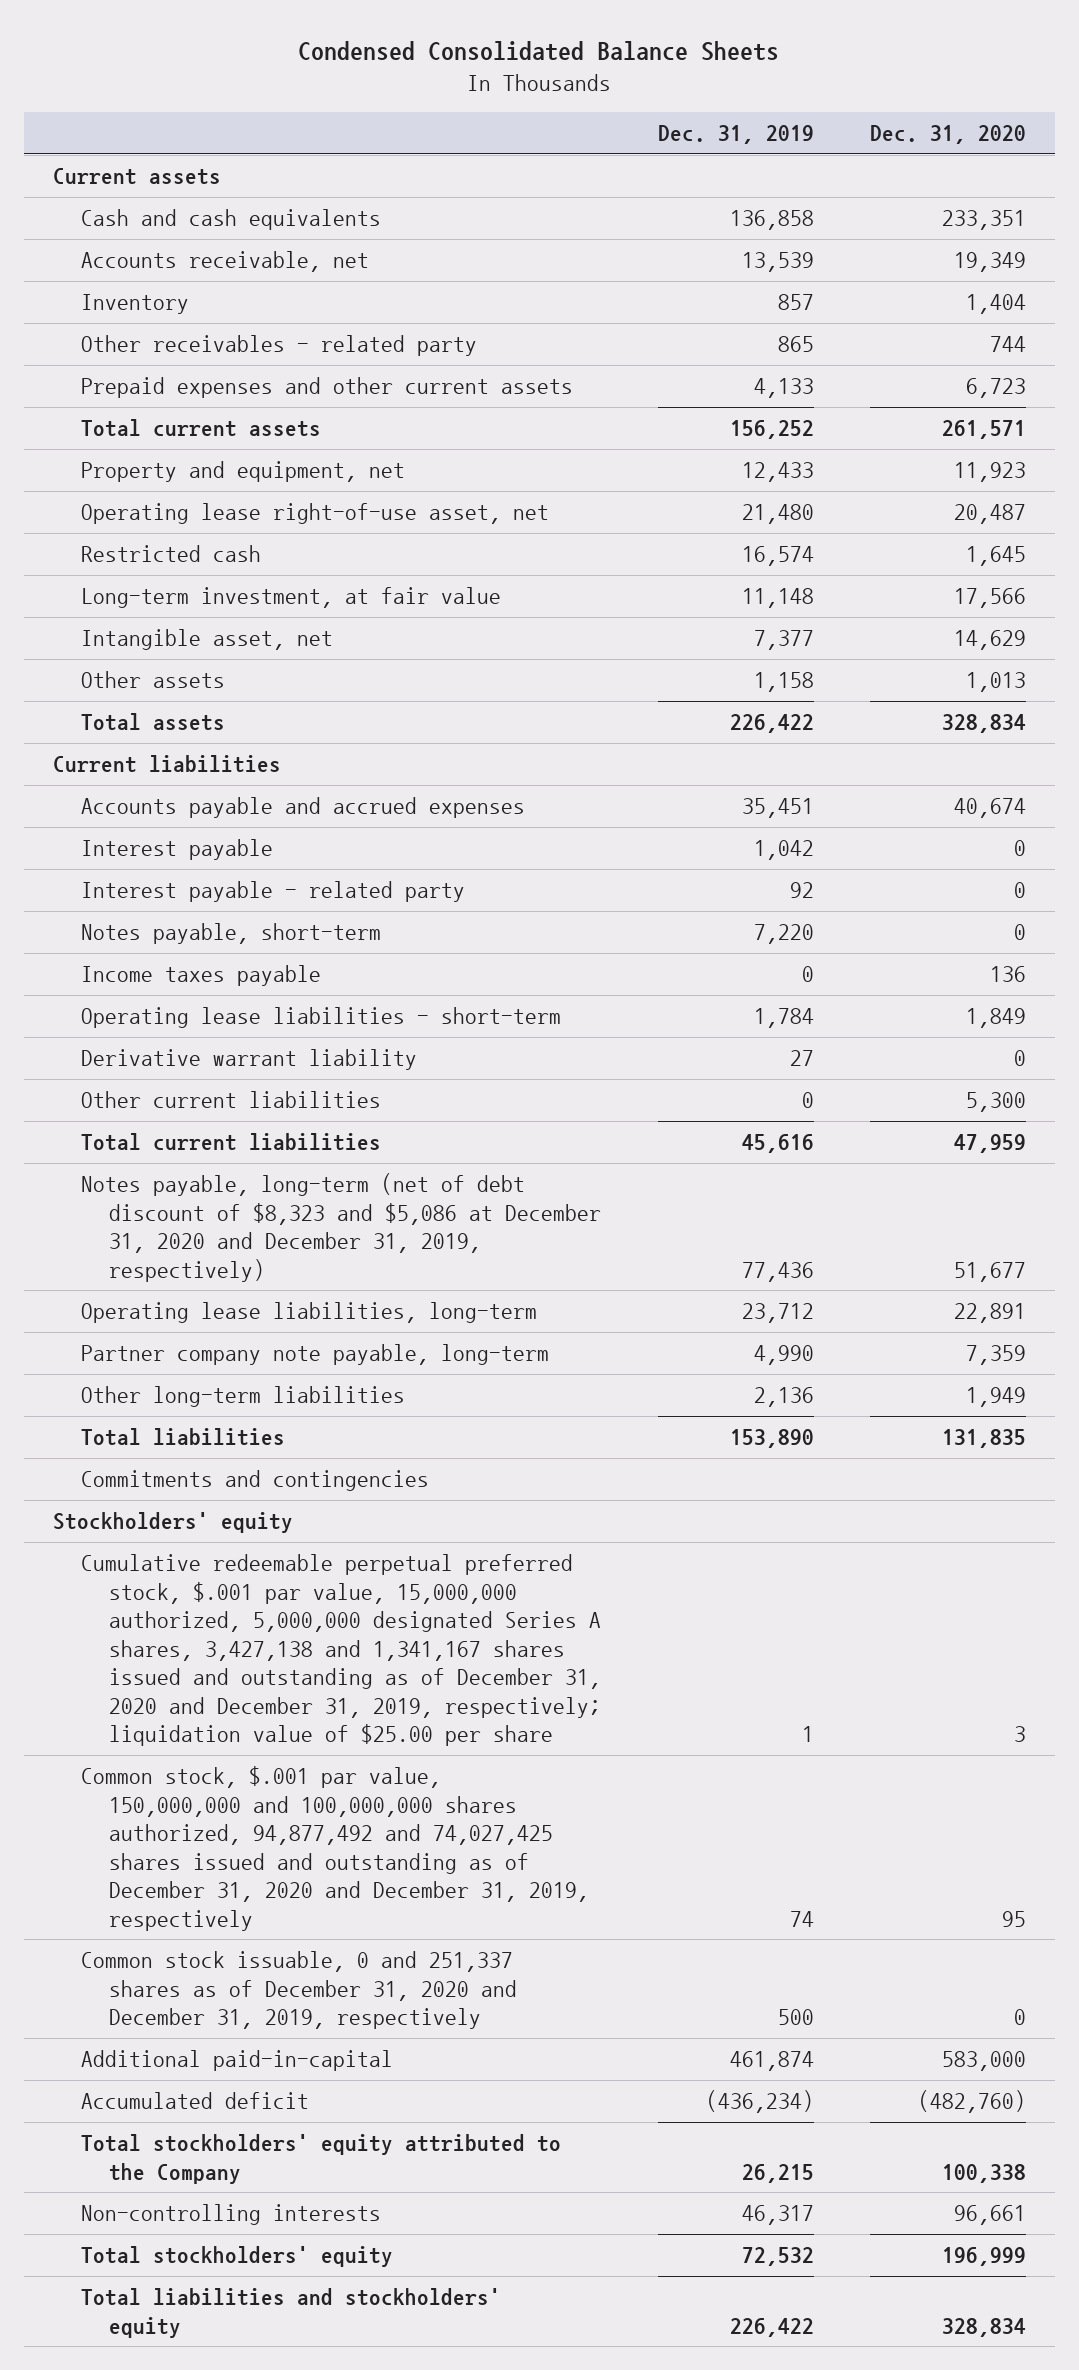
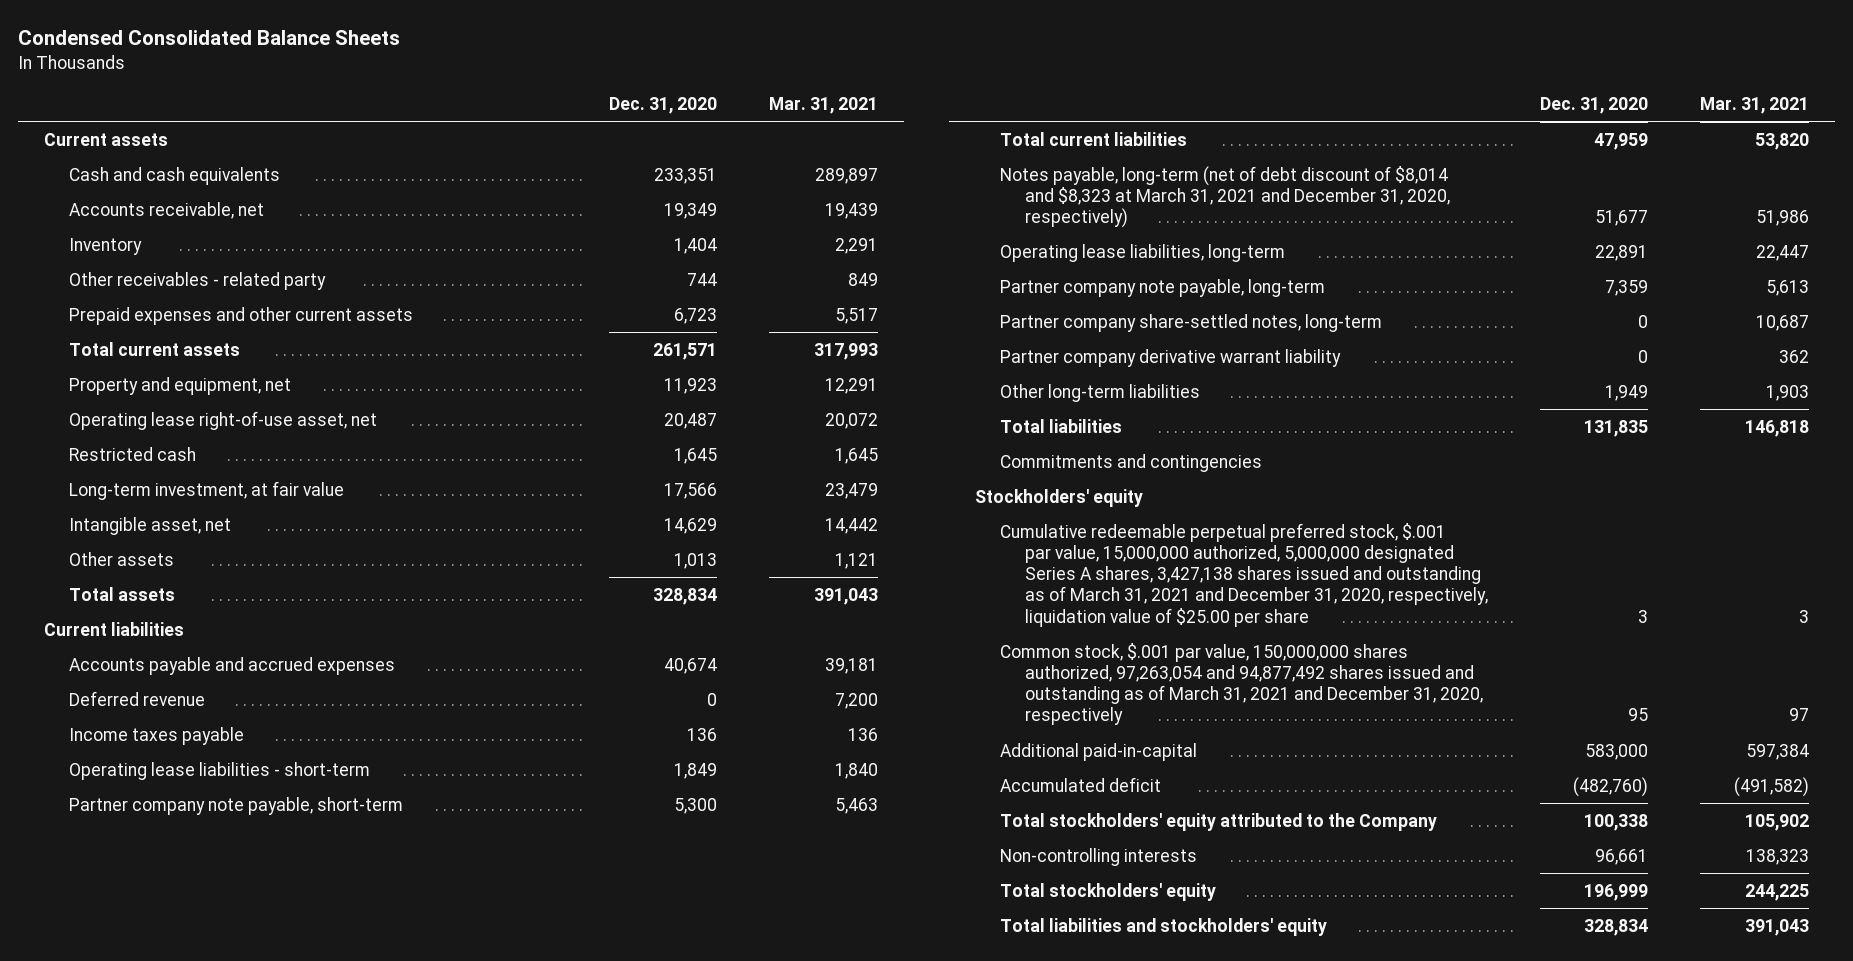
- | Dec. 31, 2019 | Dec. 31, 2020
+ | Dec. 31, 2020 | Mar. 31, 2021
- Interest payable | 1,042 | 0
- Interest payable - related party | 92 | 0
- Notes payable, short-term | 7,220 | 0
+ Deferred revenue | 0 | 7,200
- Derivative warrant liability | 27 | 0
- Other current liabilities | 0 | 5,300
+ Partner company note payable, short-term | 5,300 | 5,463
- Notes payable, long-term (net of debt discount of $8,323 and $5,086 at December 31, 2020 and December 31, 2019, respectively) | 77,436 | 51,677
+ Notes payable, long-term (net of debt discount of $8,014 and $8,323 at March 31, 2021 and December 31, 2020, respectively) | 51,677 | 51,986
+ Partner company share-settled notes, long-term | 0 | 10,687
+ Partner company derivative warrant liability | 0 | 362
- Cumulative redeemable perpetual preferred stock, $.001 par value, 15,000,000 authorized, 5,000,000 designated Series A shares, 3,427,138 and 1,341,167 shares issued and outstanding as of December 31, 2020 and December 31, 2019, respectively; liquidation value of $25.00 per share | 1 | 3
- Common stock, $.001 par value, 150,000,000 and 100,000,000 shares authorized, 94,877,492 and 74,027,425 shares issued and outstanding as of December 31, 2020 and December 31, 2019, respectively | 74 | 95
- Common stock issuable, 0 and 251,337 shares as of December 31, 2020 and December 31, 2019, respectively | 500 | 0
+ Cumulative redeemable perpetual preferred stock, $.001 par value, 15,000,000 authorized, 5,000,000 designated Series A shares, 3,427,138 shares issued and outstanding as of March 31, 2021 and December 31, 2020, respectively, liquidation value of $25.00 per share | 3 | 3
+ Common stock, $.001 par value, 150,000,000 shares authorized, 97,263,054 and 94,877,492 shares issued and outstanding as of March 31, 2021 and December 31, 2020, respectively | 95 | 97

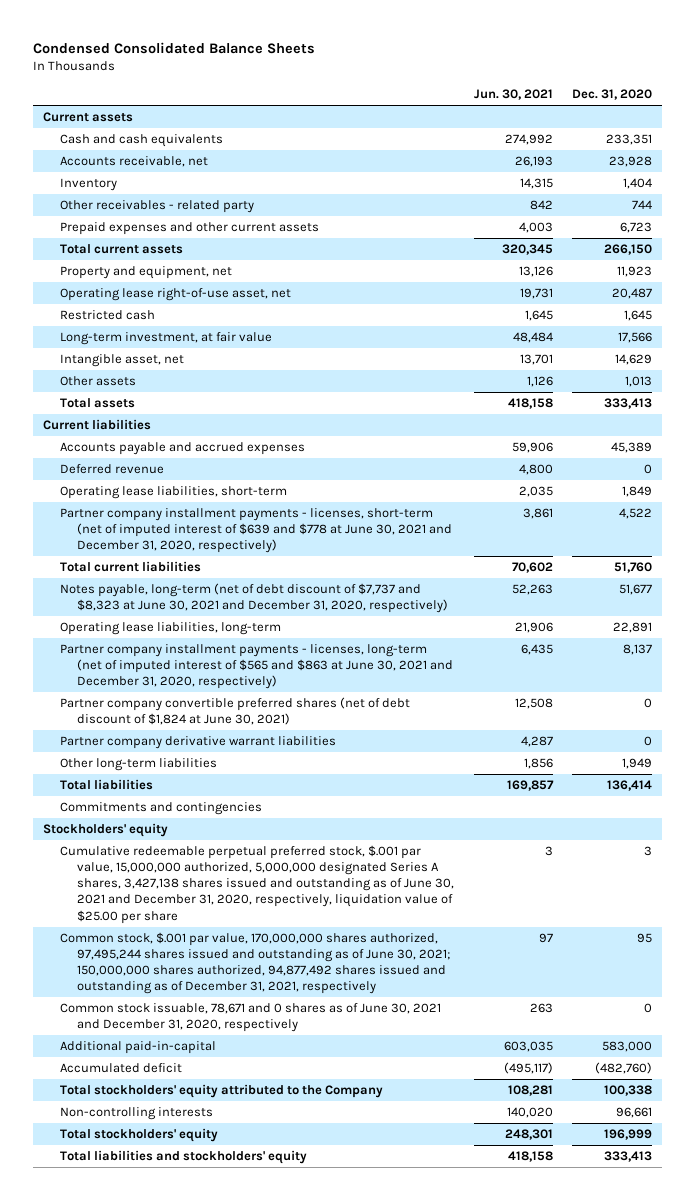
- | Dec. 31, 2020 | Mar. 31, 2021
+ | Jun. 30, 2021 | Dec. 31, 2020
- Accounts receivable, net | 19,349 | 19,439
+ Accounts receivable, net | 26,193 | 23,928
- Total current assets | 261,571 | 317,993
+ Total current assets | 320,345 | 266,150
- Total assets | 328,834 | 391,043
+ Total assets | 418,158 | 333,413
- Accounts payable and accrued expenses | 40,674 | 39,181
+ Accounts payable and accrued expenses | 59,906 | 45,389
- Income taxes payable | 136 | 136
- Operating lease liabilities - short-term | 1,849 | 1,840
- Partner company note payable, short-term | 5,300 | 5,463
- Total current liabilities | 47,959 | 53,820
- Notes payable, long-term (net of debt discount of $8,014 and $8,323 at March 31, 2021 and December 31, 2020, respectively) | 51,677 | 51,986
+ Operating lease liabilities, short-term | 2,035 | 1,849
+ Partner company installment payments - licenses, short-term (net of imputed interest of $639 and $778 at June 30, 2021 and December 31, 2020, respectively) | 3,861 | 4,522
+ Total current liabilities | 70,602 | 51,760
+ Notes payable, long-term (net of debt discount of $7,737 and $8,323 at June 30, 2021 and December 31, 2020, respectively) | 52,263 | 51,677
- Partner company note payable, long-term | 7,359 | 5,613
- Partner company share-settled notes, long-term | 0 | 10,687
- Partner company derivative warrant liability | 0 | 362
+ Partner company installment payments - licenses, long-term (net of imputed interest of $565 and $863 at June 30, 2021 and December 31, 2020, respectively) | 6,435 | 8,137
+ Partner company convertible preferred shares (net of debt discount of $1,824 at June 30, 2021) | 12,508 | 0
+ Partner company derivative warrant liabilities | 4,287 | 0
- Total liabilities | 131,835 | 146,818
+ Total liabilities | 169,857 | 136,414
- Cumulative redeemable perpetual preferred stock, $.001 par value, 15,000,000 authorized, 5,000,000 designated Series A shares, 3,427,138 shares issued and outstanding as of March 31, 2021 and December 31, 2020, respectively, liquidation value of $25.00 per share | 3 | 3
- Common stock, $.001 par value, 150,000,000 shares authorized, 97,263,054 and 94,877,492 shares issued and outstanding as of March 31, 2021 and December 31, 2020, respectively | 95 | 97
+ Cumulative redeemable perpetual preferred stock, $.001 par value, 15,000,000 authorized, 5,000,000 designated Series A shares, 3,427,138 shares issued and outstanding as of June 30, 2021 and December 31, 2020, respectively, liquidation value of $25.00 per share | 3 | 3
+ Common stock, $.001 par value, 170,000,000 shares authorized, 97,495,244 shares issued and outstanding as of June 30, 2021; 150,000,000 shares authorized, 94,877,492 shares issued and outstanding as of December 31, 2021, respectively | 97 | 95
+ Common stock issuable, 78,671 and 0 shares as of June 30, 2021 and December 31, 2020, respectively | 263 | 0
- Total liabilities and stockholders' equity | 328,834 | 391,043
+ Total liabilities and stockholders' equity | 418,158 | 333,413

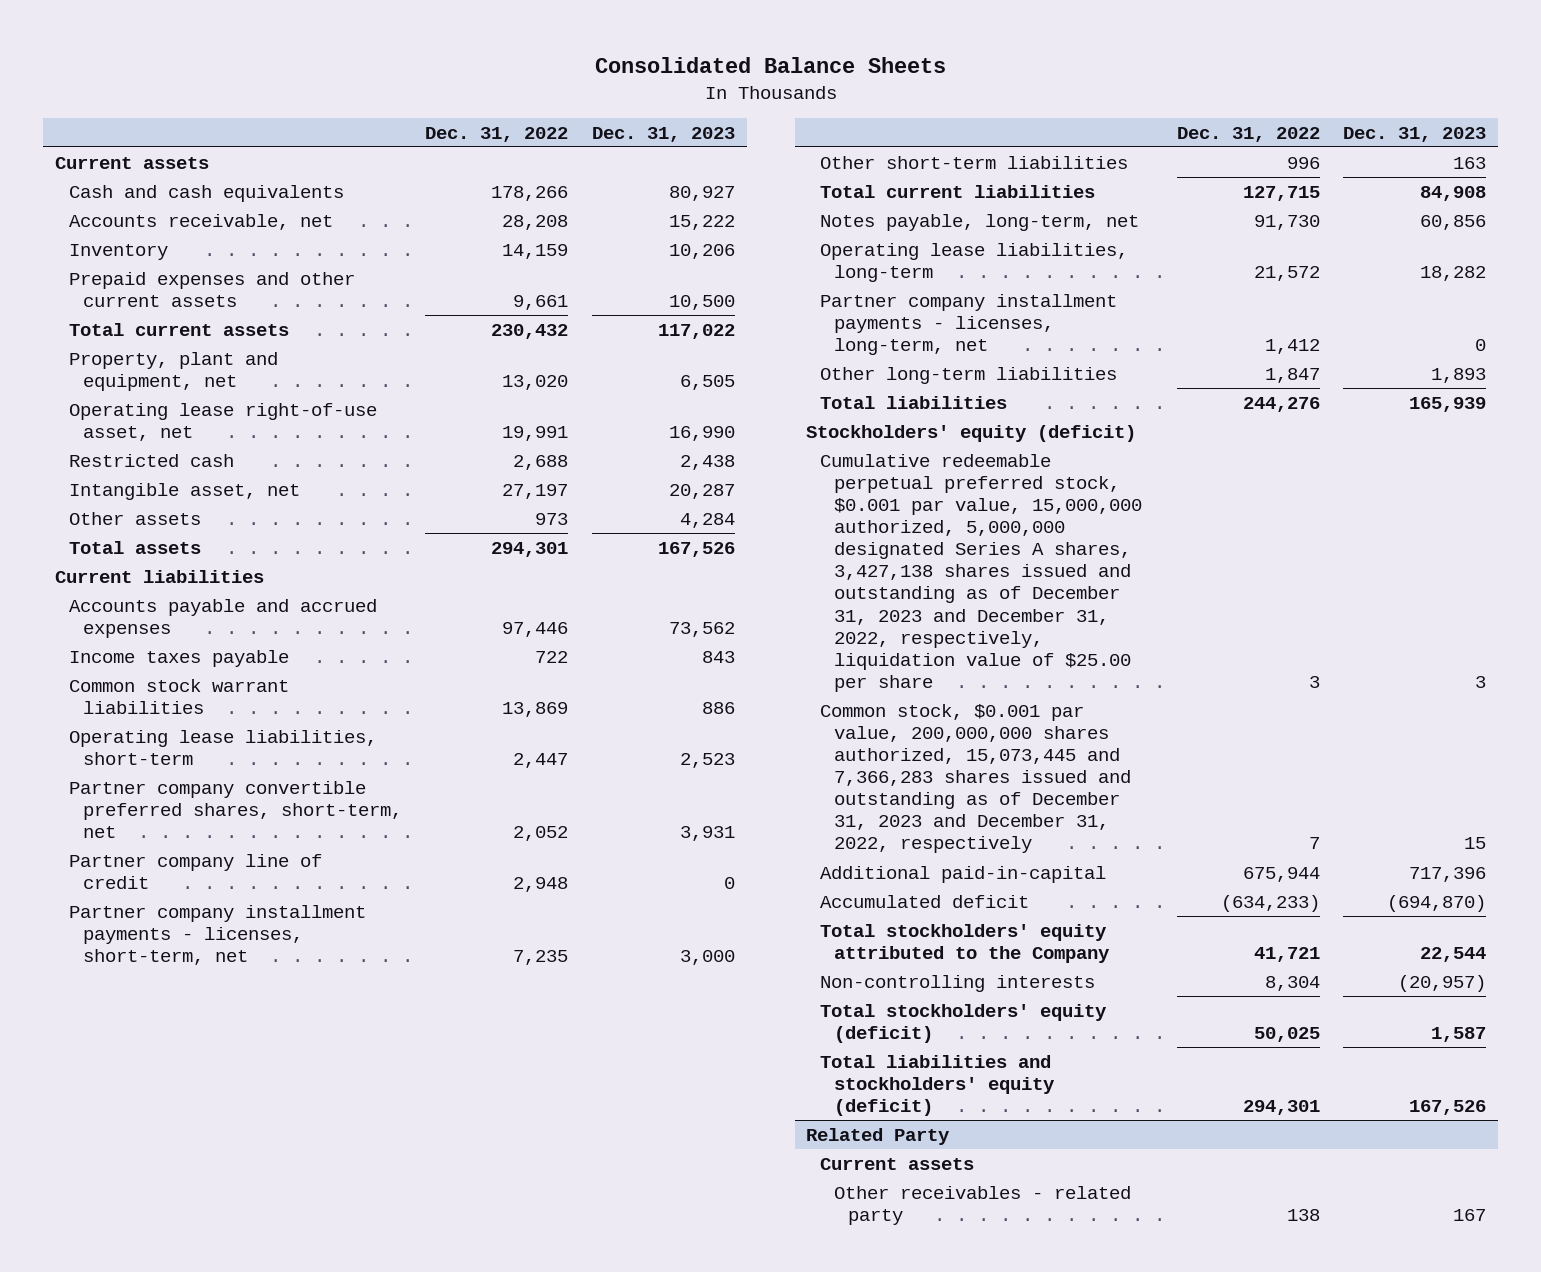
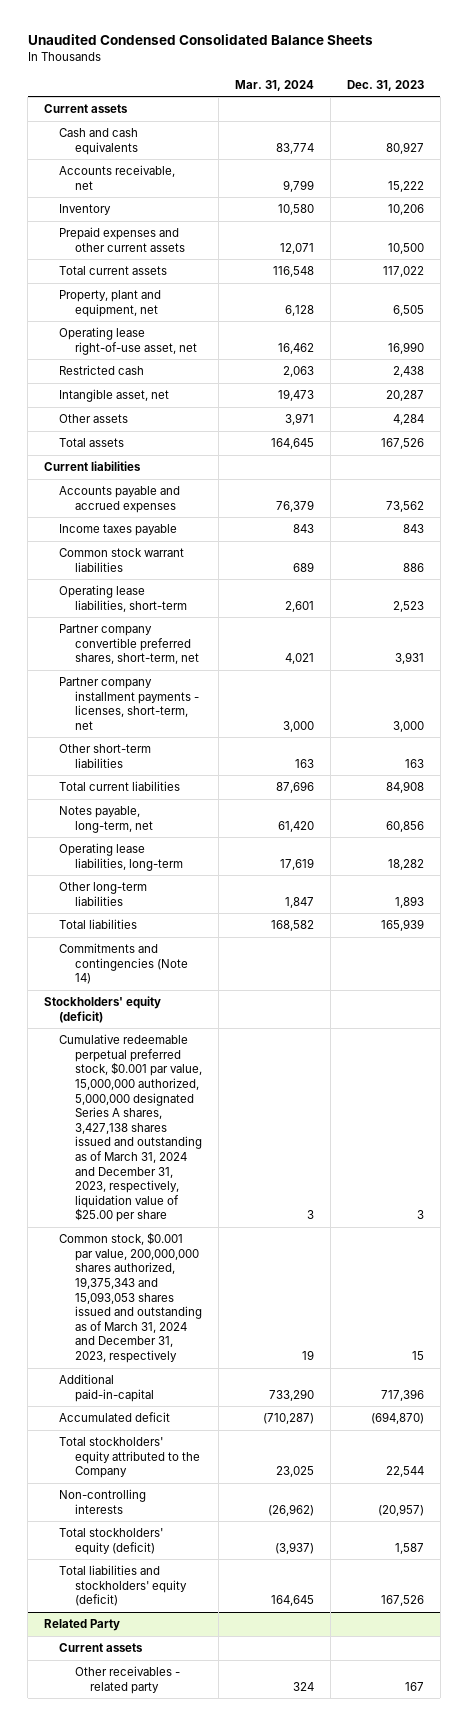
- Consolidated Balance Sheets
+ Unaudited Condensed Consolidated Balance Sheets
- | Dec. 31, 2022 | Dec. 31, 2023
+ | Mar. 31, 2024 | Dec. 31, 2023
- Partner company line of credit | 2,948 | 0
- Partner company installment payments - licenses, long-term, net | 1,412 | 0
+ Commitments and contingencies (Note 14)
- Cumulative redeemable perpetual preferred stock, $0.001 par value, 15,000,000 authorized, 5,000,000 designated Series A shares, 3,427,138 shares issued and outstanding as of December 31, 2023 and December 31, 2022, respectively, liquidation value of $25.00 per share | 3 | 3
- Common stock, $0.001 par value, 200,000,000 shares authorized, 15,073,445 and 7,366,283 shares issued and outstanding as of December 31, 2023 and December 31, 2022, respectively | 7 | 15
+ Cumulative redeemable perpetual preferred stock, $0.001 par value, 15,000,000 authorized, 5,000,000 designated Series A shares, 3,427,138 shares issued and outstanding as of March 31, 2024 and December 31, 2023, respectively, liquidation value of $25.00 per share | 3 | 3
+ Common stock, $0.001 par value, 200,000,000 shares authorized, 19,375,343 and 15,093,053 shares issued and outstanding as of March 31, 2024 and December 31, 2023, respectively | 19 | 15

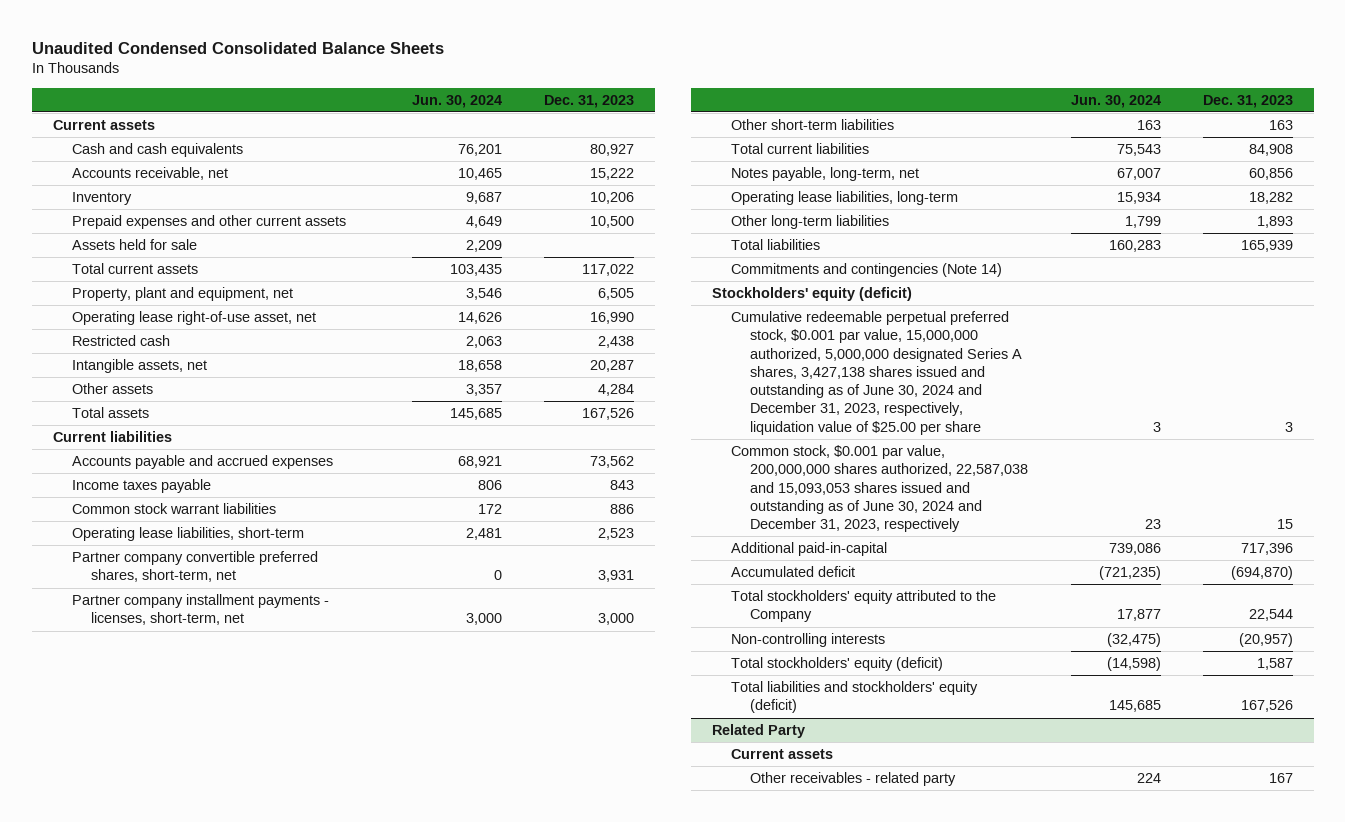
- | Mar. 31, 2024 | Dec. 31, 2023
+ | Jun. 30, 2024 | Dec. 31, 2023
+ Assets held for sale | 2,209 |
- Intangible asset, net | 19,473 | 20,287
+ Intangible assets, net | 18,658 | 20,287
- Cumulative redeemable perpetual preferred stock, $0.001 par value, 15,000,000 authorized, 5,000,000 designated Series A shares, 3,427,138 shares issued and outstanding as of March 31, 2024 and December 31, 2023, respectively, liquidation value of $25.00 per share | 3 | 3
- Common stock, $0.001 par value, 200,000,000 shares authorized, 19,375,343 and 15,093,053 shares issued and outstanding as of March 31, 2024 and December 31, 2023, respectively | 19 | 15
+ Cumulative redeemable perpetual preferred stock, $0.001 par value, 15,000,000 authorized, 5,000,000 designated Series A shares, 3,427,138 shares issued and outstanding as of June 30, 2024 and December 31, 2023, respectively, liquidation value of $25.00 per share | 3 | 3
+ Common stock, $0.001 par value, 200,000,000 shares authorized, 22,587,038 and 15,093,053 shares issued and outstanding as of June 30, 2024 and December 31, 2023, respectively | 23 | 15

